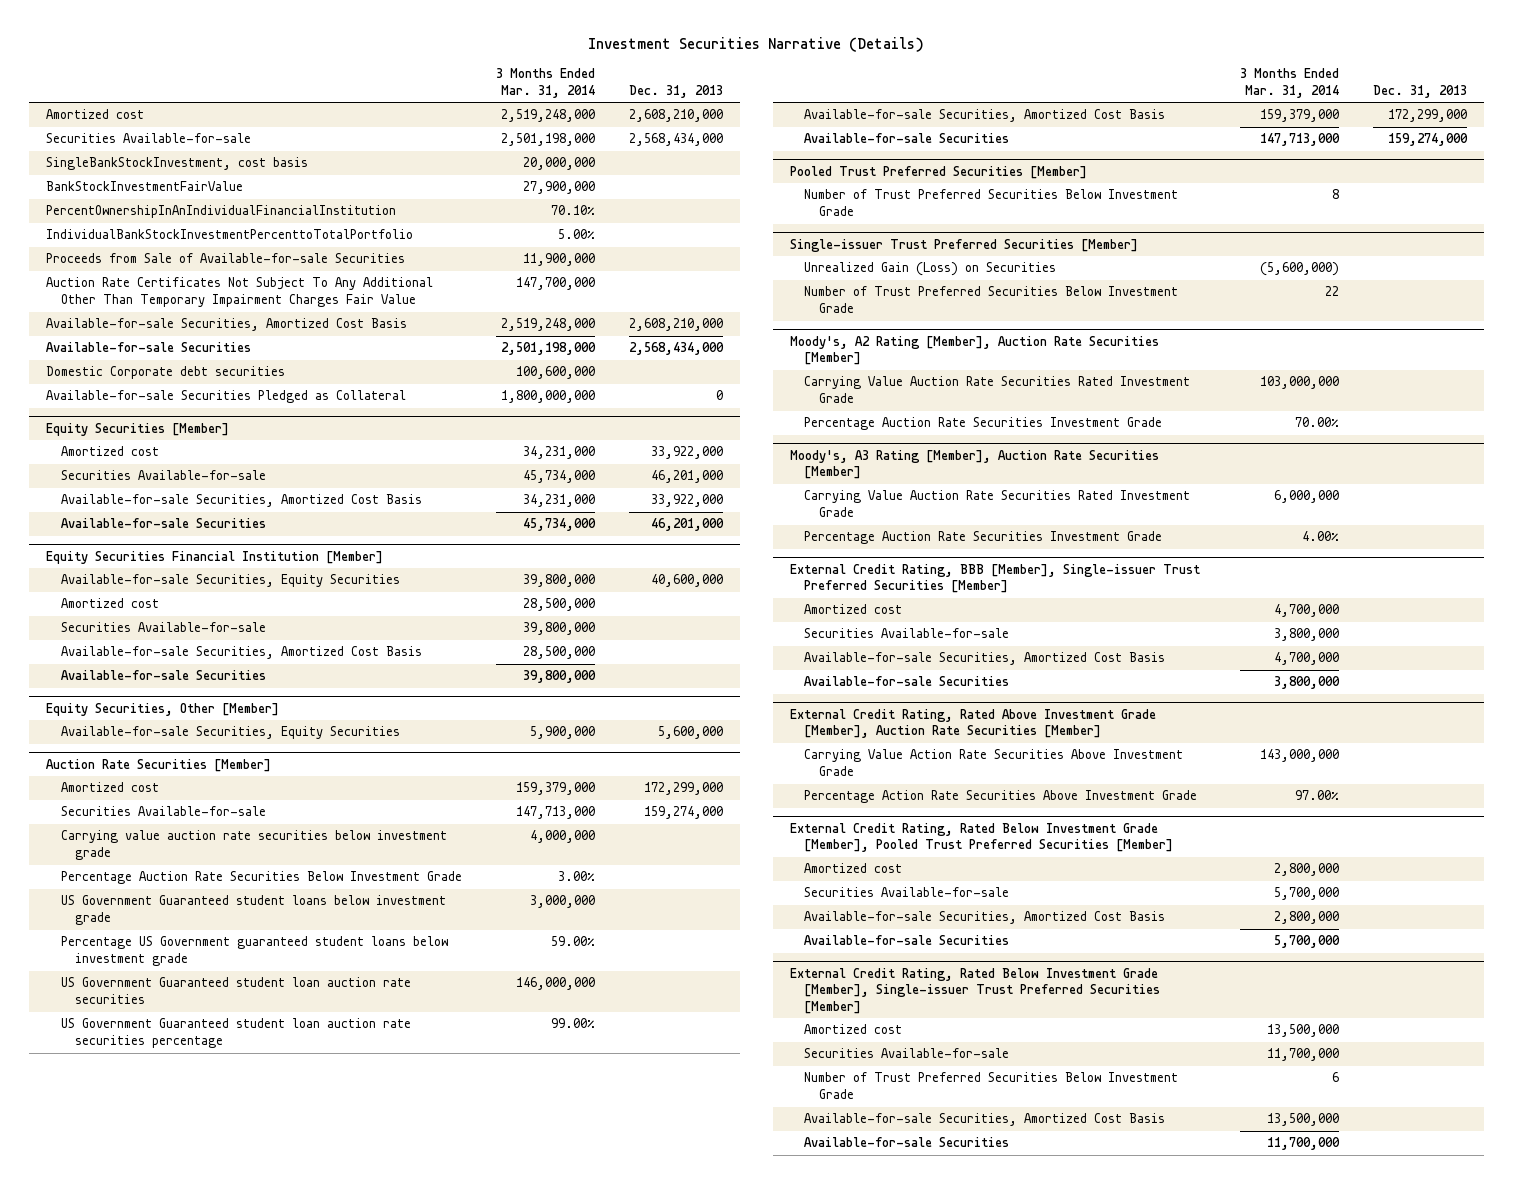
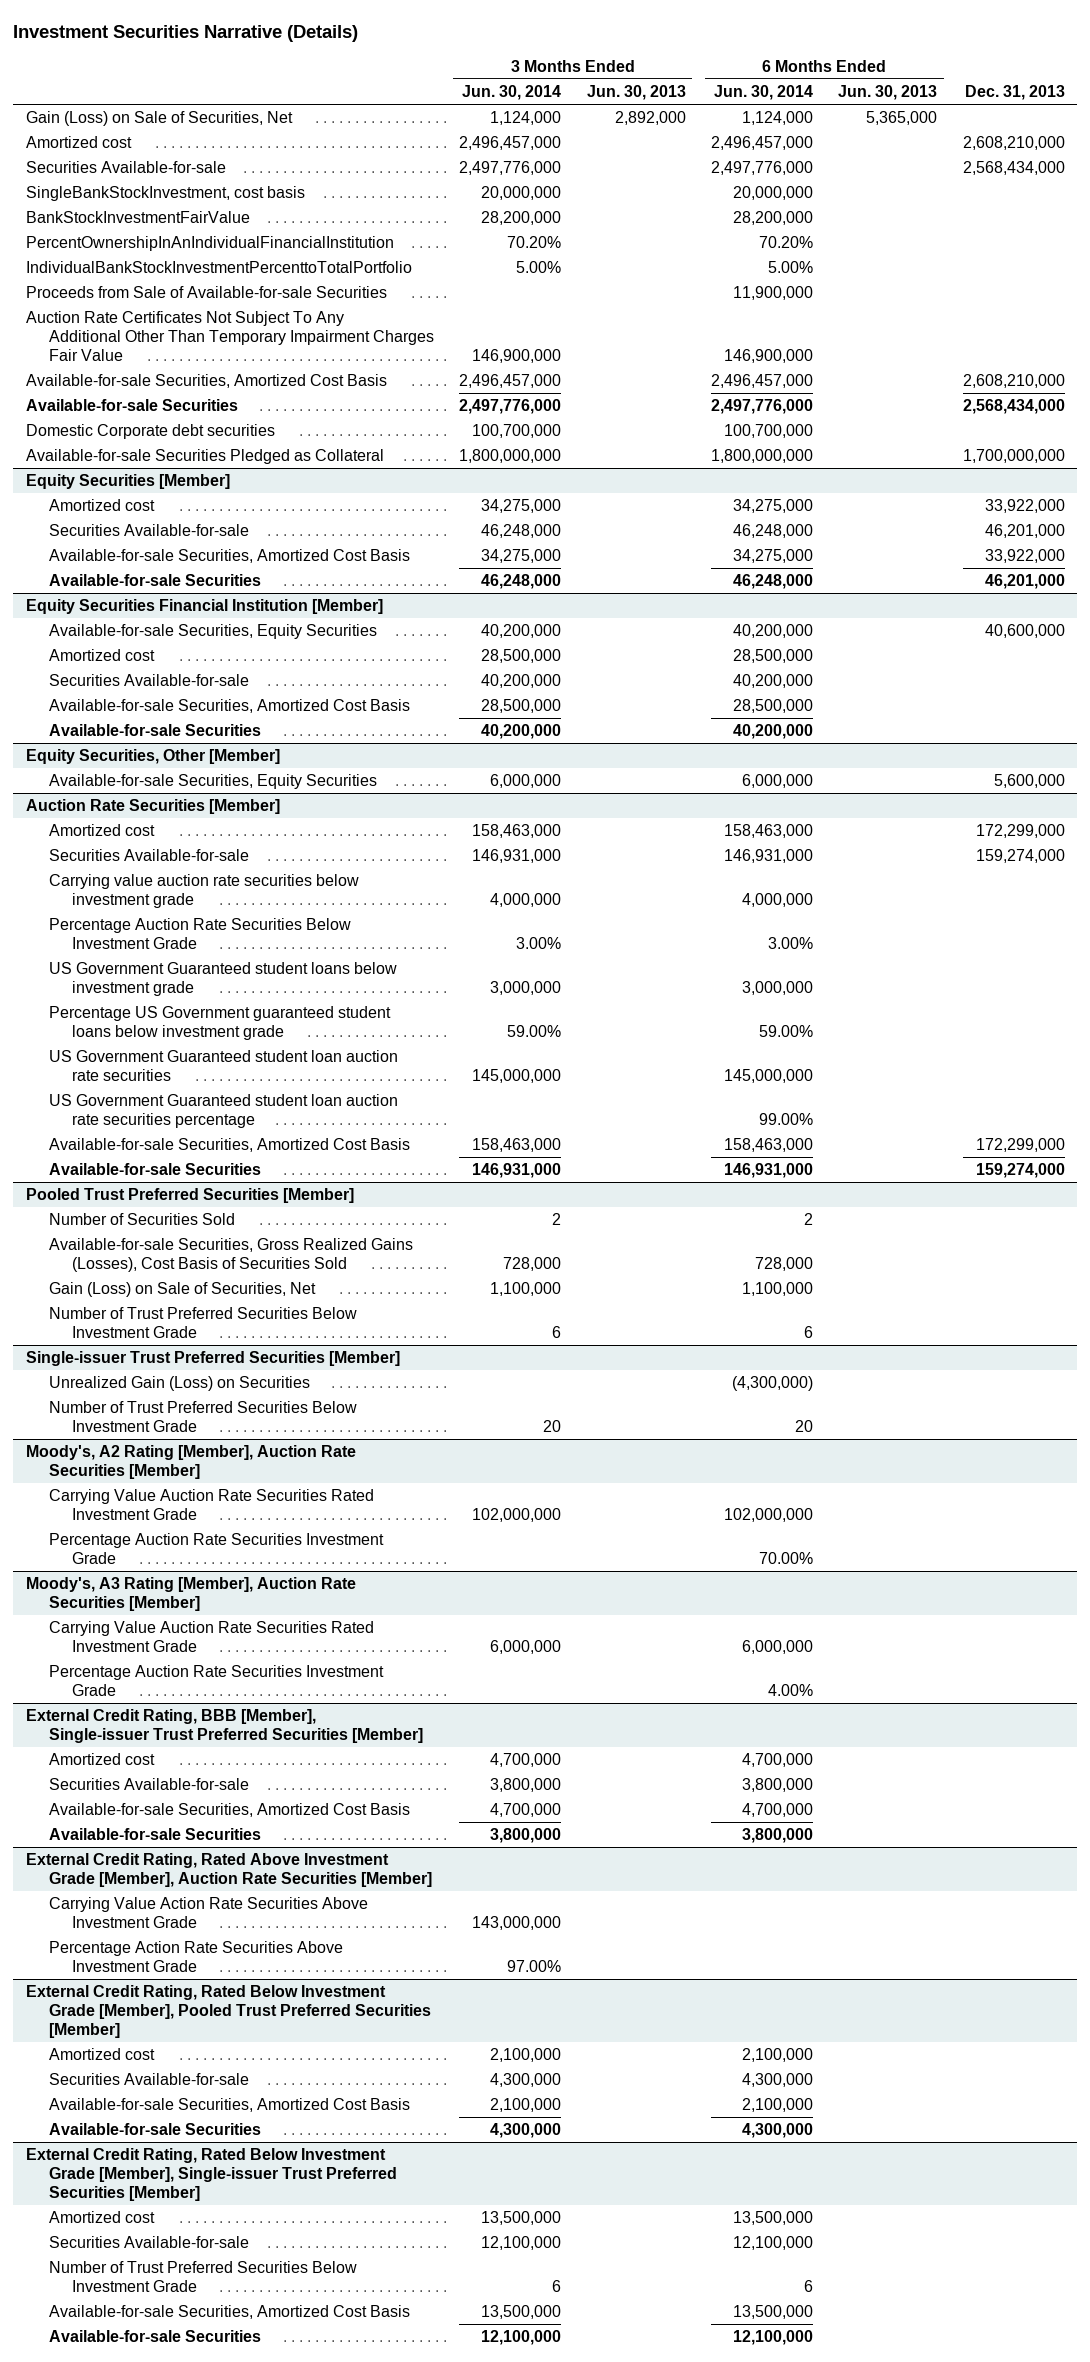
- | 3 Months Ended Mar. 31, 2014 | Dec. 31, 2013
+ | 3 Months Ended Jun. 30, 2014 | 3 Months Ended Jun. 30, 2013 | 6 Months Ended Jun. 30, 2014 | 6 Months Ended Jun. 30, 2013 | Dec. 31, 2013
+ Gain (Loss) on Sale of Securities, Net | 1,124,000 | 2,892,000 | 1,124,000 | 5,365,000 |
- Available-for-sale Securities Pledged as Collateral | 1,800,000,000 | 0
+ Available-for-sale Securities Pledged as Collateral | 1,800,000,000 | | 1,800,000,000 | | 1,700,000,000
@ Pooled Trust Preferred Securities [Member]
+ Number of Securities Sold | 2 | | 2 | |
+ Available-for-sale Securities, Gross Realized Gains (Losses), Cost Basis of Securities Sold | 728,000 | | 728,000 | |
+ Gain (Loss) on Sale of Securities, Net | 1,100,000 | | 1,100,000 | |

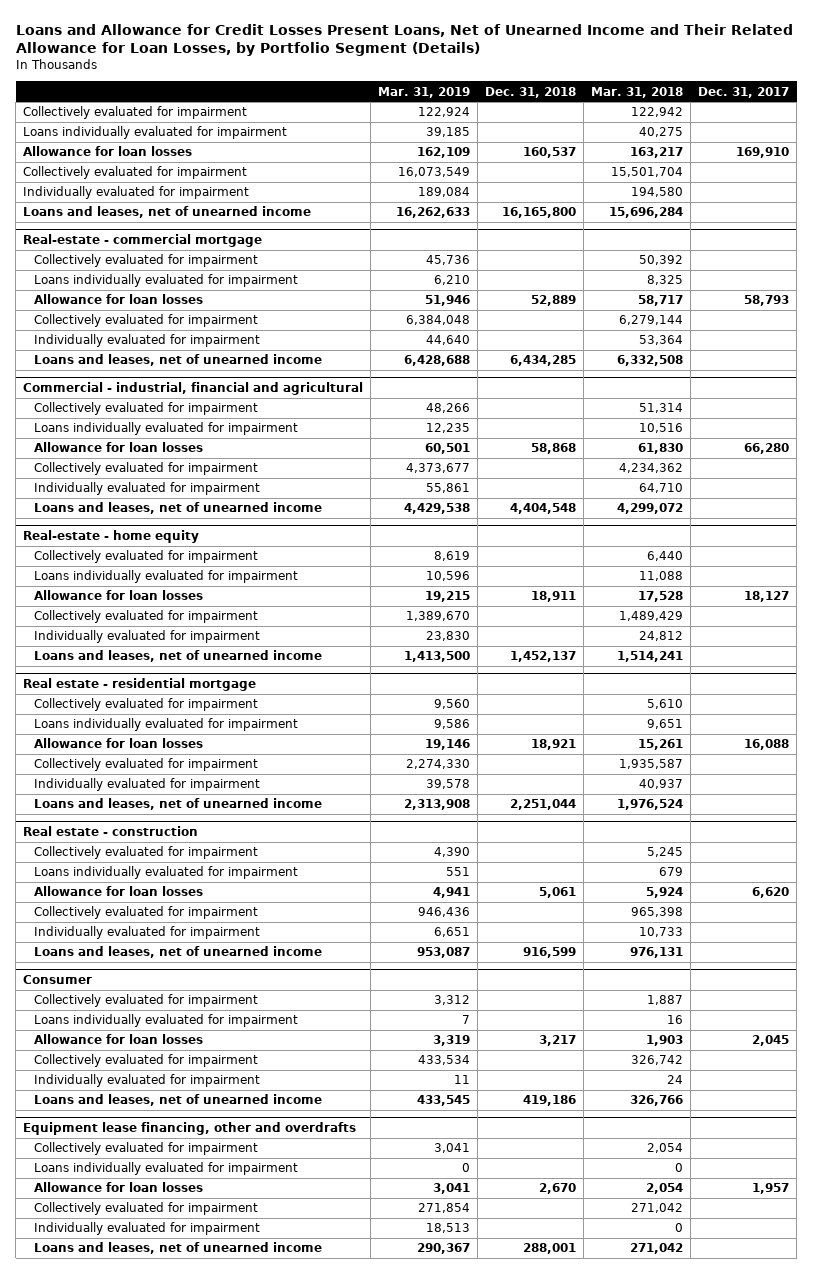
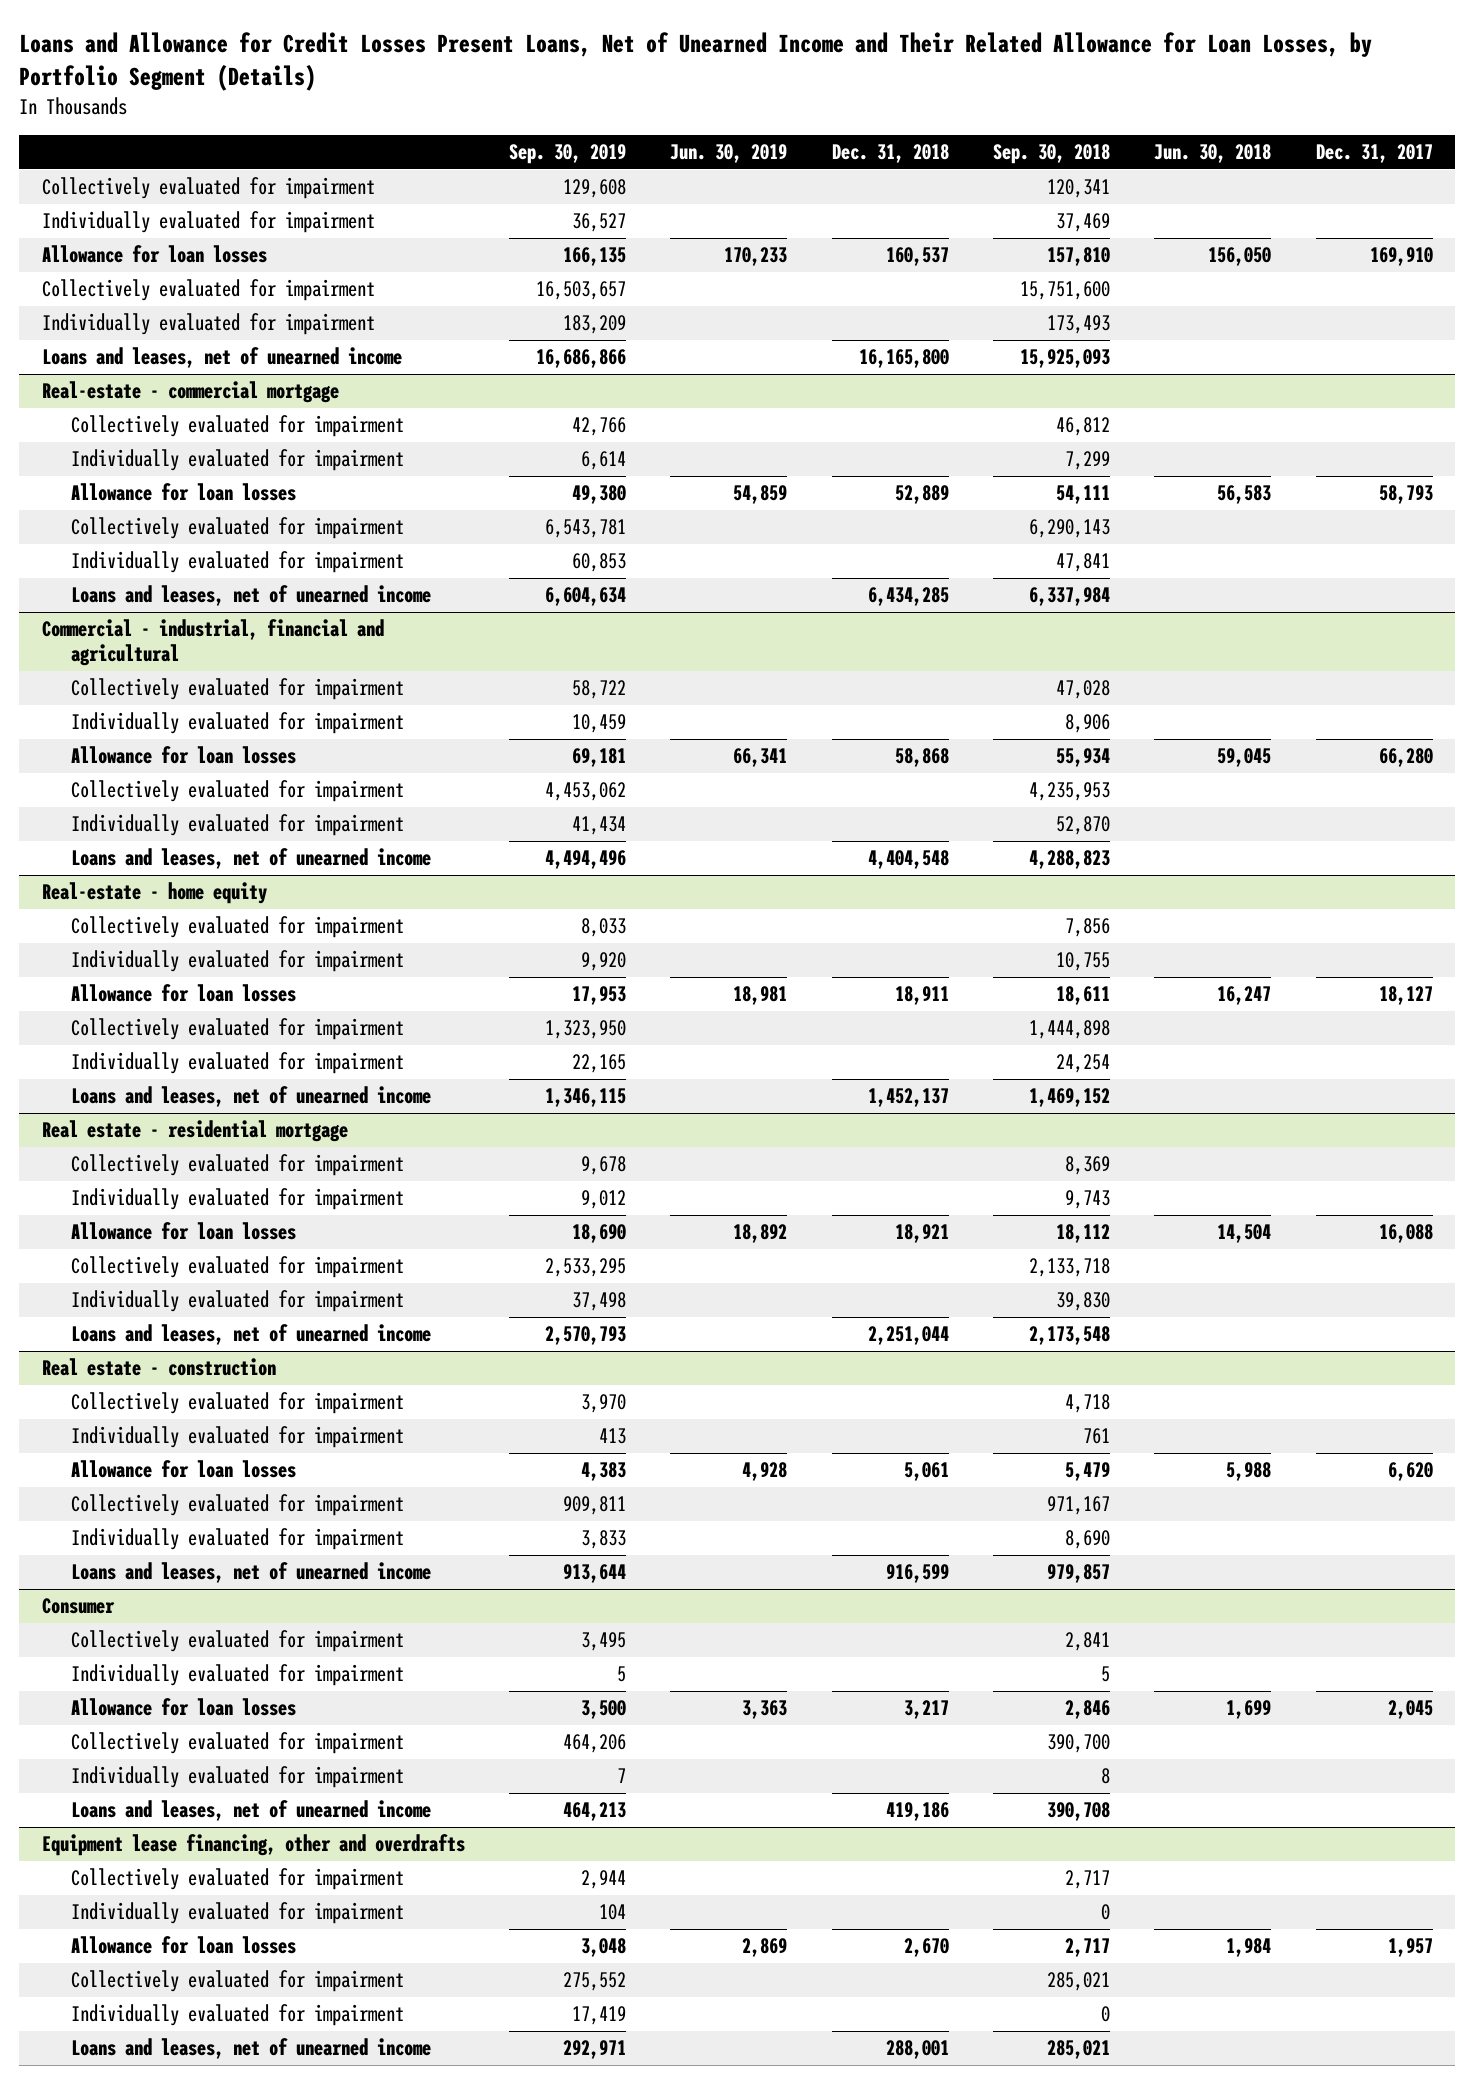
- | Mar. 31, 2019 | Dec. 31, 2018 | Mar. 31, 2018 | Dec. 31, 2017
+ | Sep. 30, 2019 | Jun. 30, 2019 | Dec. 31, 2018 | Sep. 30, 2018 | Jun. 30, 2018 | Dec. 31, 2017
- Loans individually evaluated for impairment | 39,185 | | 40,275 |
+ Individually evaluated for impairment | 36,527 | | | 37,469 | |
@ Real-estate - commercial mortgage
- Loans individually evaluated for impairment | 6,210 | | 8,325 |
+ Individually evaluated for impairment | 6,614 | | | 7,299 | |
@ Commercial - industrial, financial and agricultural
- Loans individually evaluated for impairment | 12,235 | | 10,516 |
+ Individually evaluated for impairment | 10,459 | | | 8,906 | |
@ Real-estate - home equity
- Loans individually evaluated for impairment | 10,596 | | 11,088 |
+ Individually evaluated for impairment | 9,920 | | | 10,755 | |
@ Real estate - residential mortgage
- Loans individually evaluated for impairment | 9,586 | | 9,651 |
+ Individually evaluated for impairment | 9,012 | | | 9,743 | |
@ Real estate - construction
- Loans individually evaluated for impairment | 551 | | 679 |
+ Individually evaluated for impairment | 413 | | | 761 | |
@ Consumer
- Loans individually evaluated for impairment | 7 | | 16 |
+ Individually evaluated for impairment | 5 | | | 5 | |
@ Equipment lease financing, other and overdrafts
- Loans individually evaluated for impairment | 0 | | 0 |
+ Individually evaluated for impairment | 104 | | | 0 | |

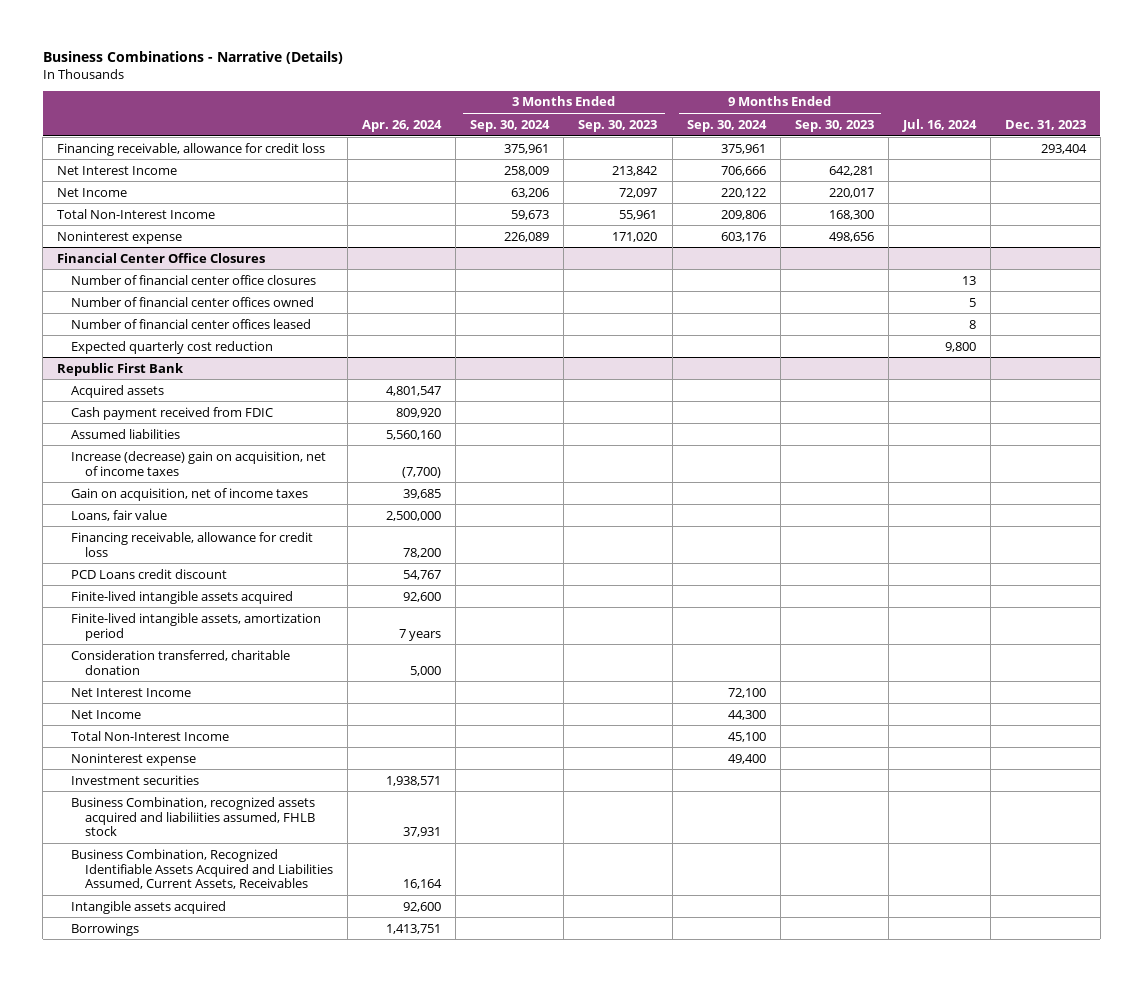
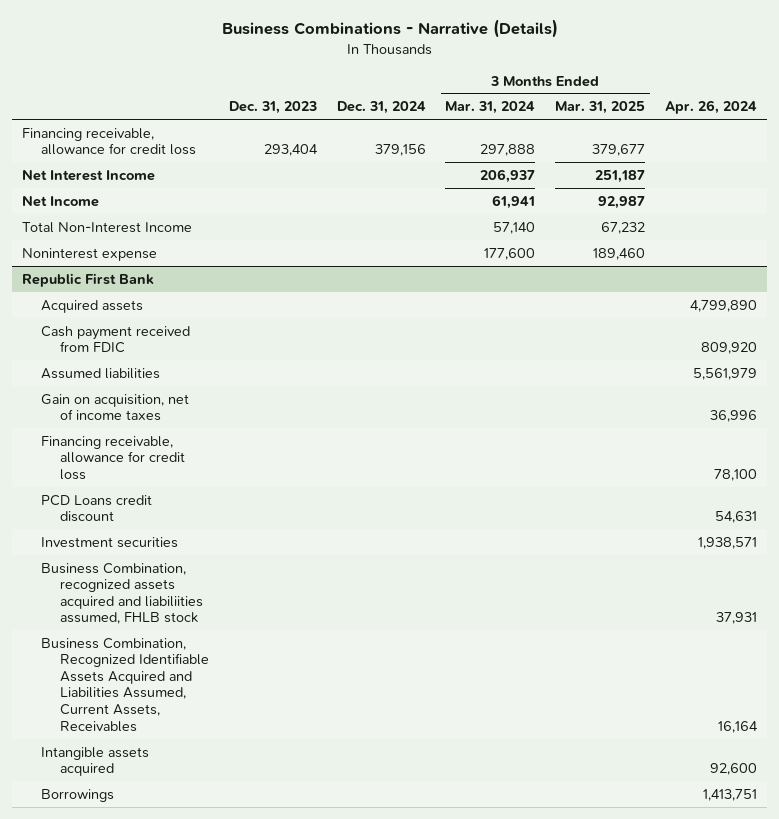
- | Apr. 26, 2024 | 3 Months Ended Sep. 30, 2024 | 3 Months Ended Sep. 30, 2023 | 9 Months Ended Sep. 30, 2024 | 9 Months Ended Sep. 30, 2023 | Jul. 16, 2024 | Dec. 31, 2023
+ | Dec. 31, 2023 | Dec. 31, 2024 | 3 Months Ended Mar. 31, 2024 | 3 Months Ended Mar. 31, 2025 | Apr. 26, 2024
- Financial Center Office Closures
- Number of financial center office closures | | | | | | 13 |
- Number of financial center offices owned | | | | | | 5 |
- Number of financial center offices leased | | | | | | 8 |
- Expected quarterly cost reduction | | | | | | 9,800 |
@ Republic First Bank
- Acquired assets | 4,801,547 | | | | | |
+ Acquired assets | | | | | 4,799,890
- Assumed liabilities | 5,560,160 | | | | | |
- Increase (decrease) gain on acquisition, net of income taxes | (7,700) | | | | | |
- Gain on acquisition, net of income taxes | 39,685 | | | | | |
- Loans, fair value | 2,500,000 | | | | | |
- Financing receivable, allowance for credit loss | 78,200 | | | | | |
- PCD Loans credit discount | 54,767 | | | | | |
- Finite-lived intangible assets acquired | 92,600 | | | | | |
- Finite-lived intangible assets, amortization period | 7 years | | | | | |
- Consideration transferred, charitable donation | 5,000 | | | | | |
- Net Interest Income | | | | 72,100 | | |
- Net Income | | | | 44,300 | | |
- Total Non-Interest Income | | | | 45,100 | | |
- Noninterest expense | | | | 49,400 | | |
+ Assumed liabilities | | | | | 5,561,979
+ Gain on acquisition, net of income taxes | | | | | 36,996
+ Financing receivable, allowance for credit loss | | | | | 78,100
+ PCD Loans credit discount | | | | | 54,631

